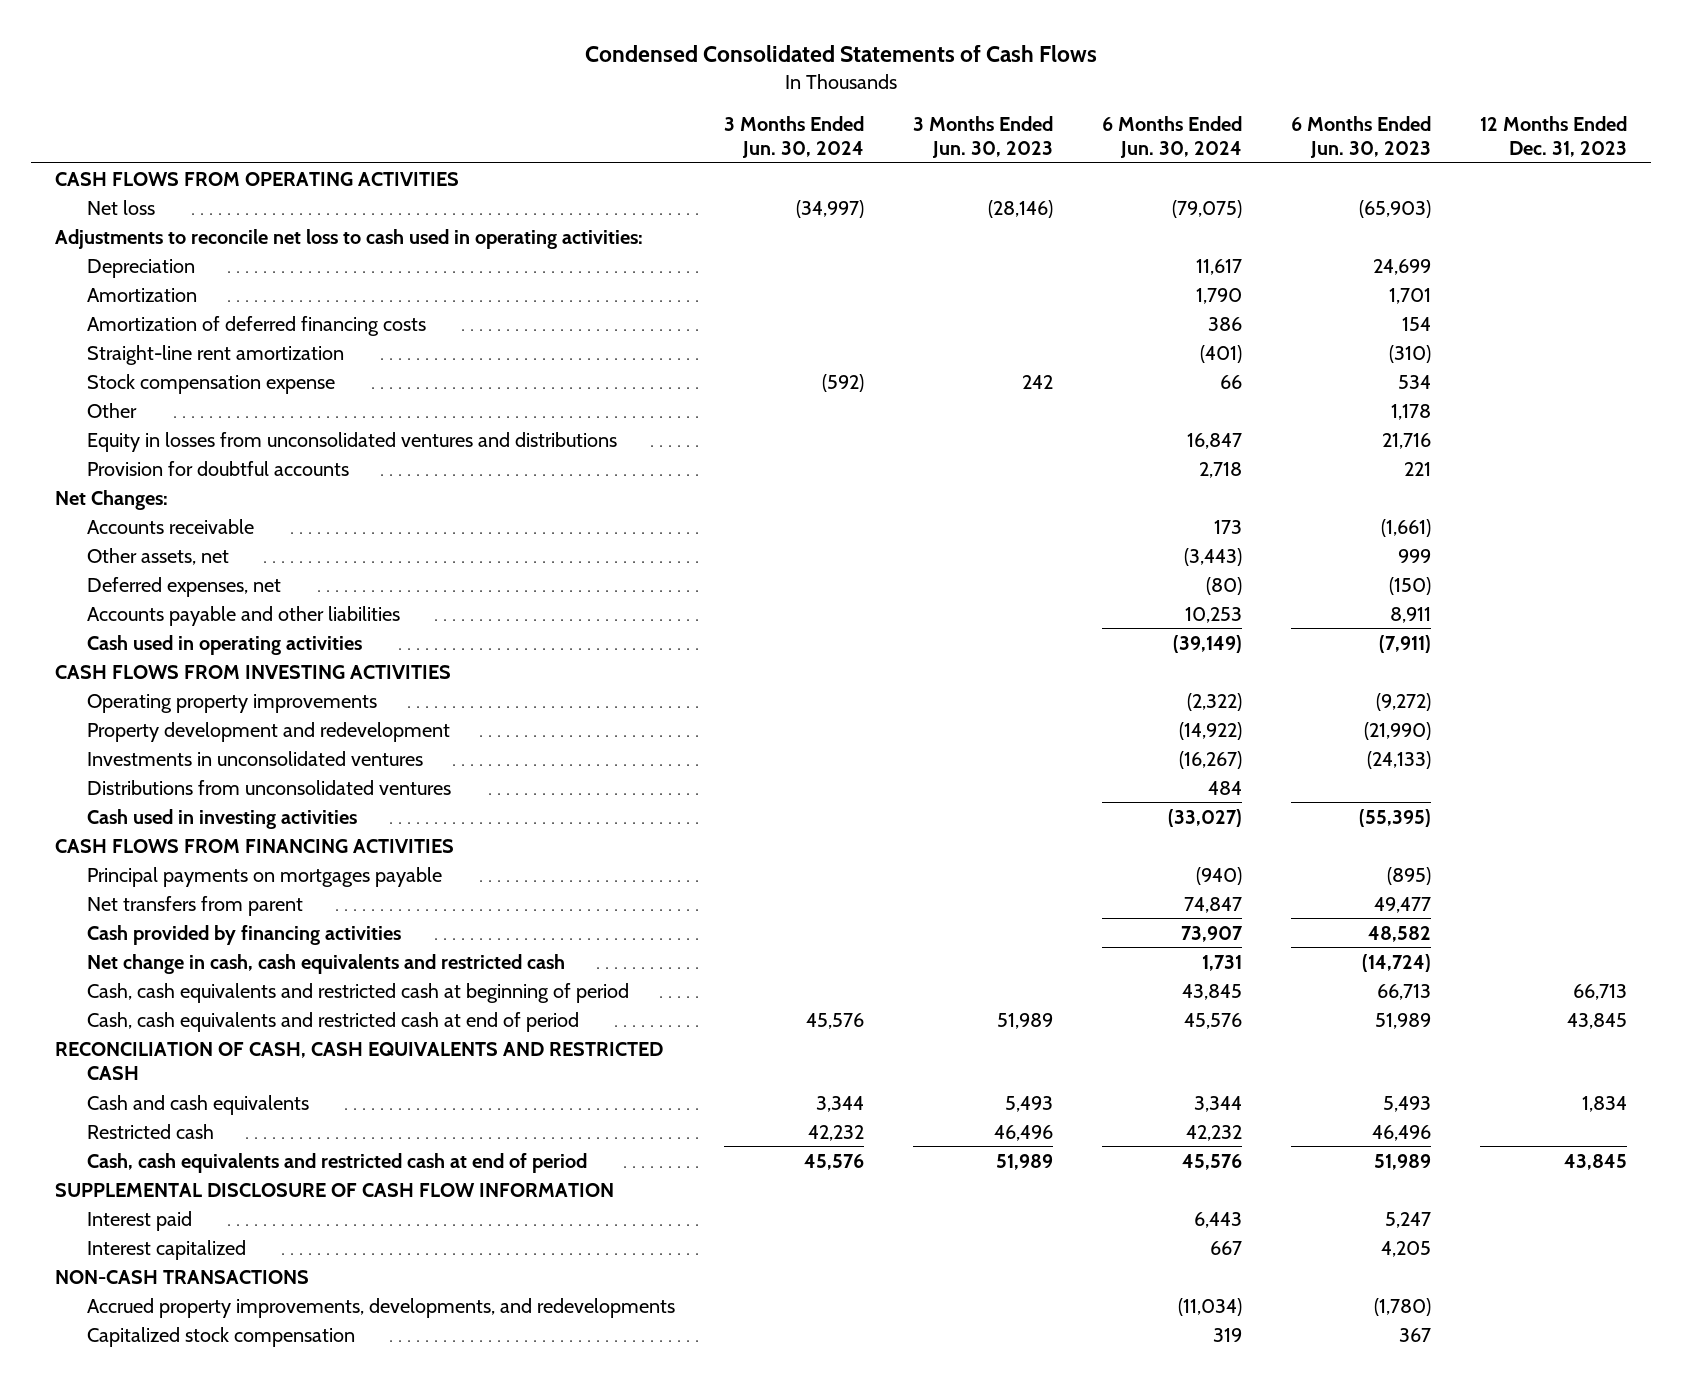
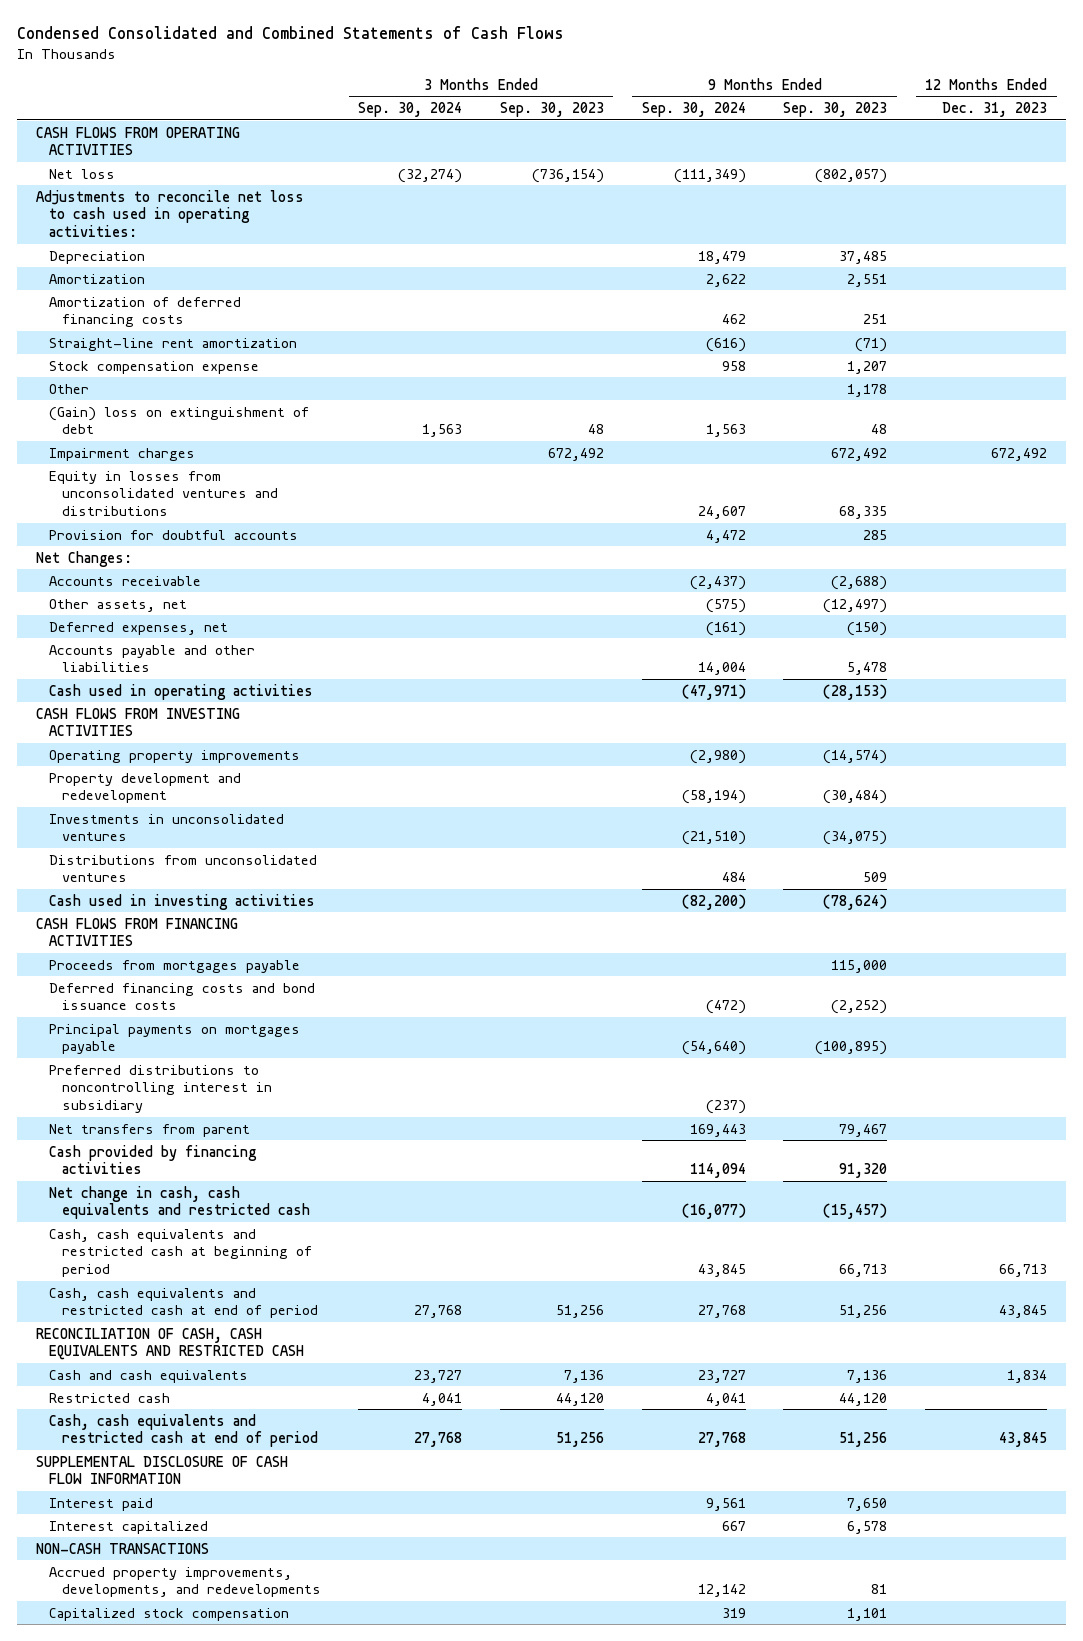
- Condensed Consolidated Statements of Cash Flows
+ Condensed Consolidated and Combined Statements of Cash Flows
- | 3 Months Ended Jun. 30, 2024 | 3 Months Ended Jun. 30, 2023 | 6 Months Ended Jun. 30, 2024 | 6 Months Ended Jun. 30, 2023 | 12 Months Ended Dec. 31, 2023
+ | 3 Months Ended Sep. 30, 2024 | 3 Months Ended Sep. 30, 2023 | 9 Months Ended Sep. 30, 2024 | 9 Months Ended Sep. 30, 2023 | 12 Months Ended Dec. 31, 2023
+ (Gain) loss on extinguishment of debt | 1,563 | 48 | 1,563 | 48 |
+ Impairment charges | | 672,492 | | 672,492 | 672,492
+ Proceeds from mortgages payable | | | | 115,000 |
+ Deferred financing costs and bond issuance costs | | | (472) | (2,252) |
+ Preferred distributions to noncontrolling interest in subsidiary | | | (237) | |

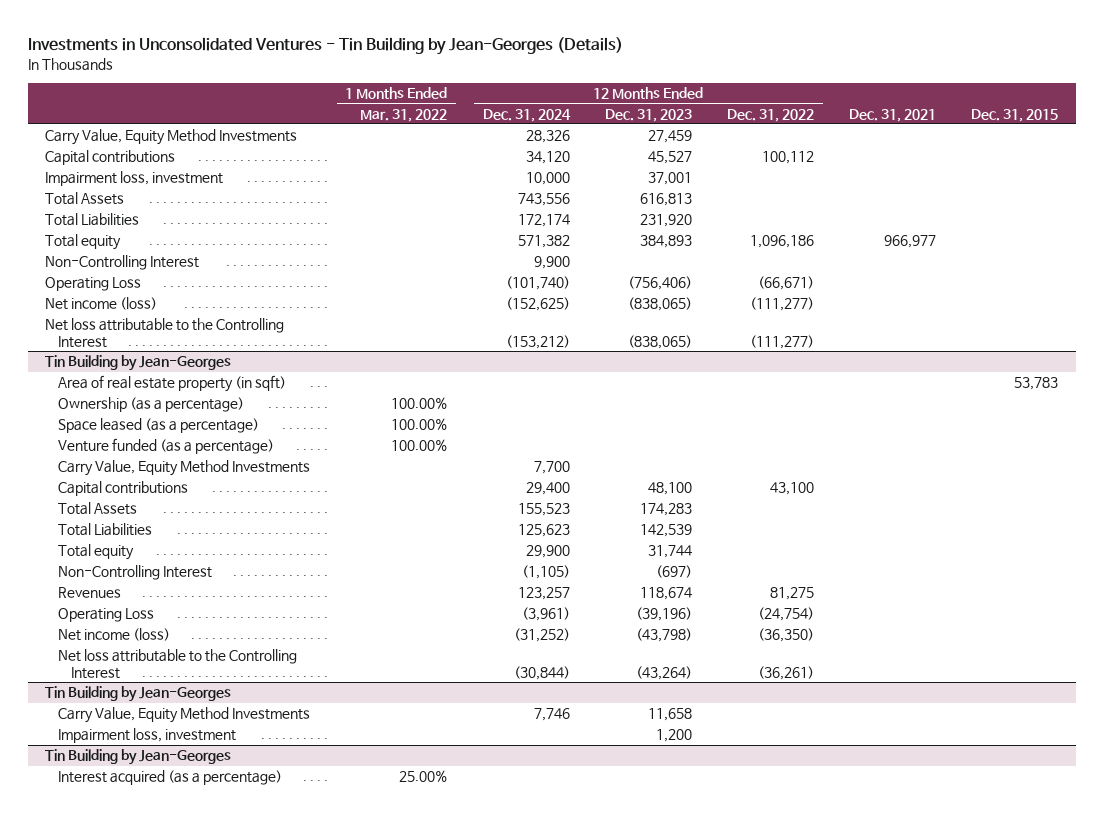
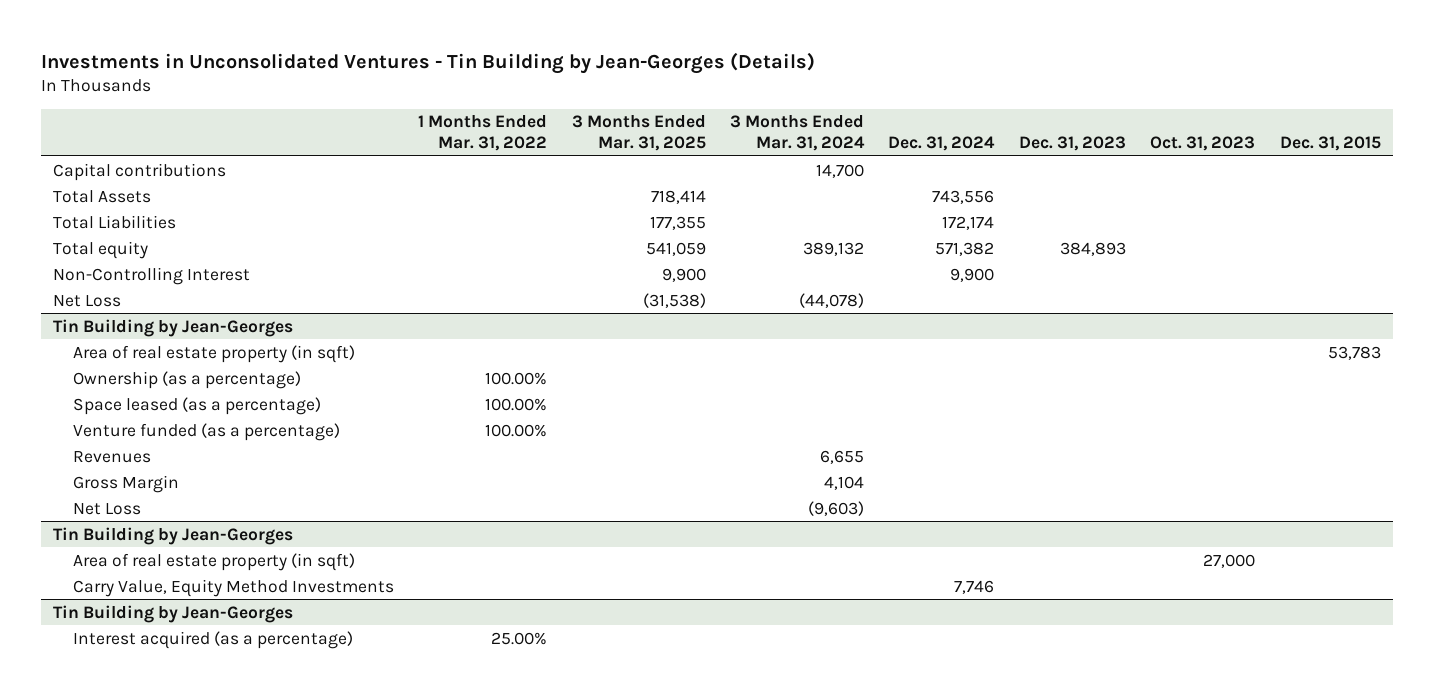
- | 1 Months Ended Mar. 31, 2022 | 12 Months Ended Dec. 31, 2024 | 12 Months Ended Dec. 31, 2023 | 12 Months Ended Dec. 31, 2022 | Dec. 31, 2021 | Dec. 31, 2015
+ | 1 Months Ended Mar. 31, 2022 | 3 Months Ended Mar. 31, 2025 | 3 Months Ended Mar. 31, 2024 | Dec. 31, 2024 | Dec. 31, 2023 | Oct. 31, 2023 | Dec. 31, 2015
- Carry Value, Equity Method Investments | | 28,326 | 27,459 | | |
- Impairment loss, investment | | 10,000 | 37,001 | | |
- Operating Loss | | (101,740) | (756,406) | (66,671) | |
- Net income (loss) | | (152,625) | (838,065) | (111,277) | |
- Net loss attributable to the Controlling Interest | | (153,212) | (838,065) | (111,277) | |
+ Net Loss | | (31,538) | (44,078) | | | |
@ Tin Building by Jean-Georges
- Carry Value, Equity Method Investments | | 7,700 | | | |
- Capital contributions | | 29,400 | 48,100 | 43,100 | |
- Total Assets | | 155,523 | 174,283 | | |
- Total Liabilities | | 125,623 | 142,539 | | |
- Total equity | | 29,900 | 31,744 | | |
- Non-Controlling Interest | | (1,105) | (697) | | |
- Operating Loss | | (3,961) | (39,196) | (24,754) | |
- Net income (loss) | | (31,252) | (43,798) | (36,350) | |
- Net loss attributable to the Controlling Interest | | (30,844) | (43,264) | (36,261) | |
+ Gross Margin | | | 4,104 | | | |
+ Net Loss | | | (9,603) | | | |
+ Area of real estate property (in sqft) | | | | | | 27,000 |
- Impairment loss, investment | | | 1,200 | | |

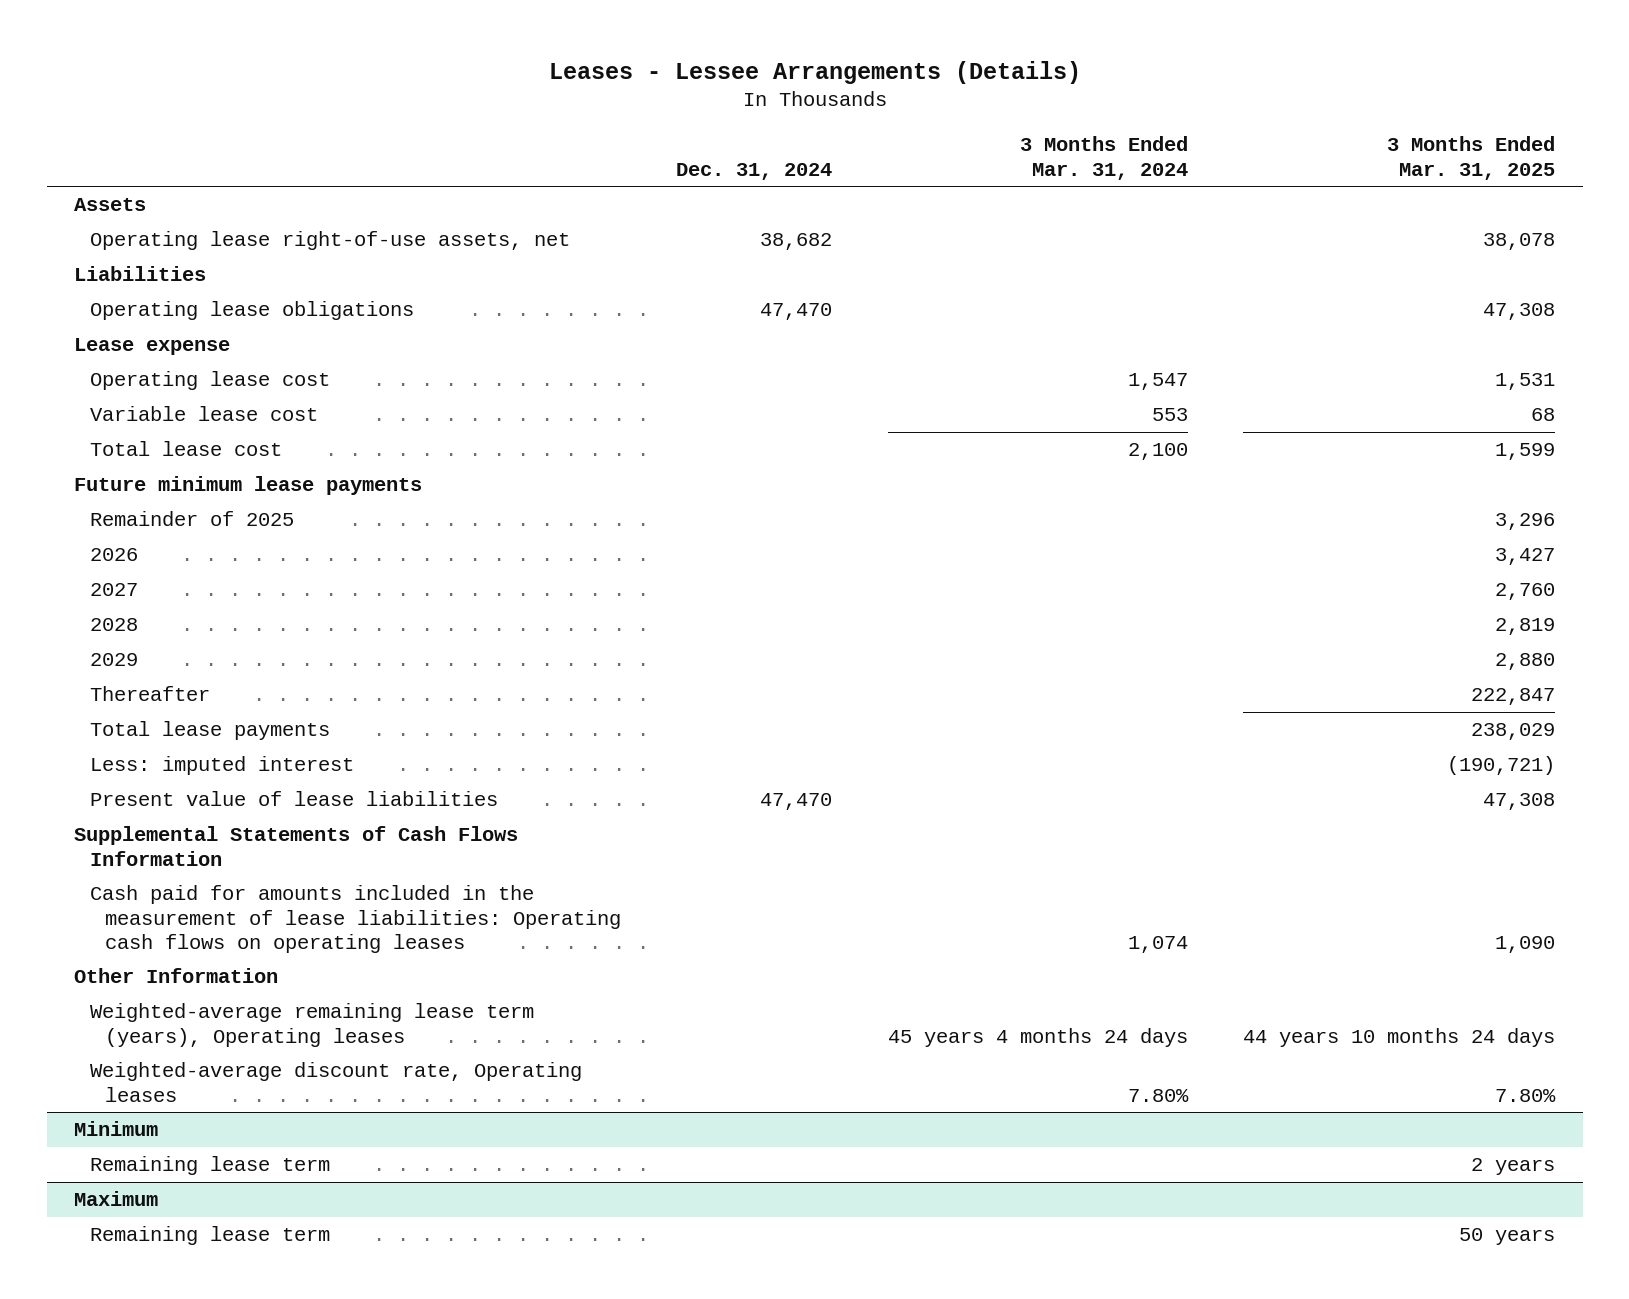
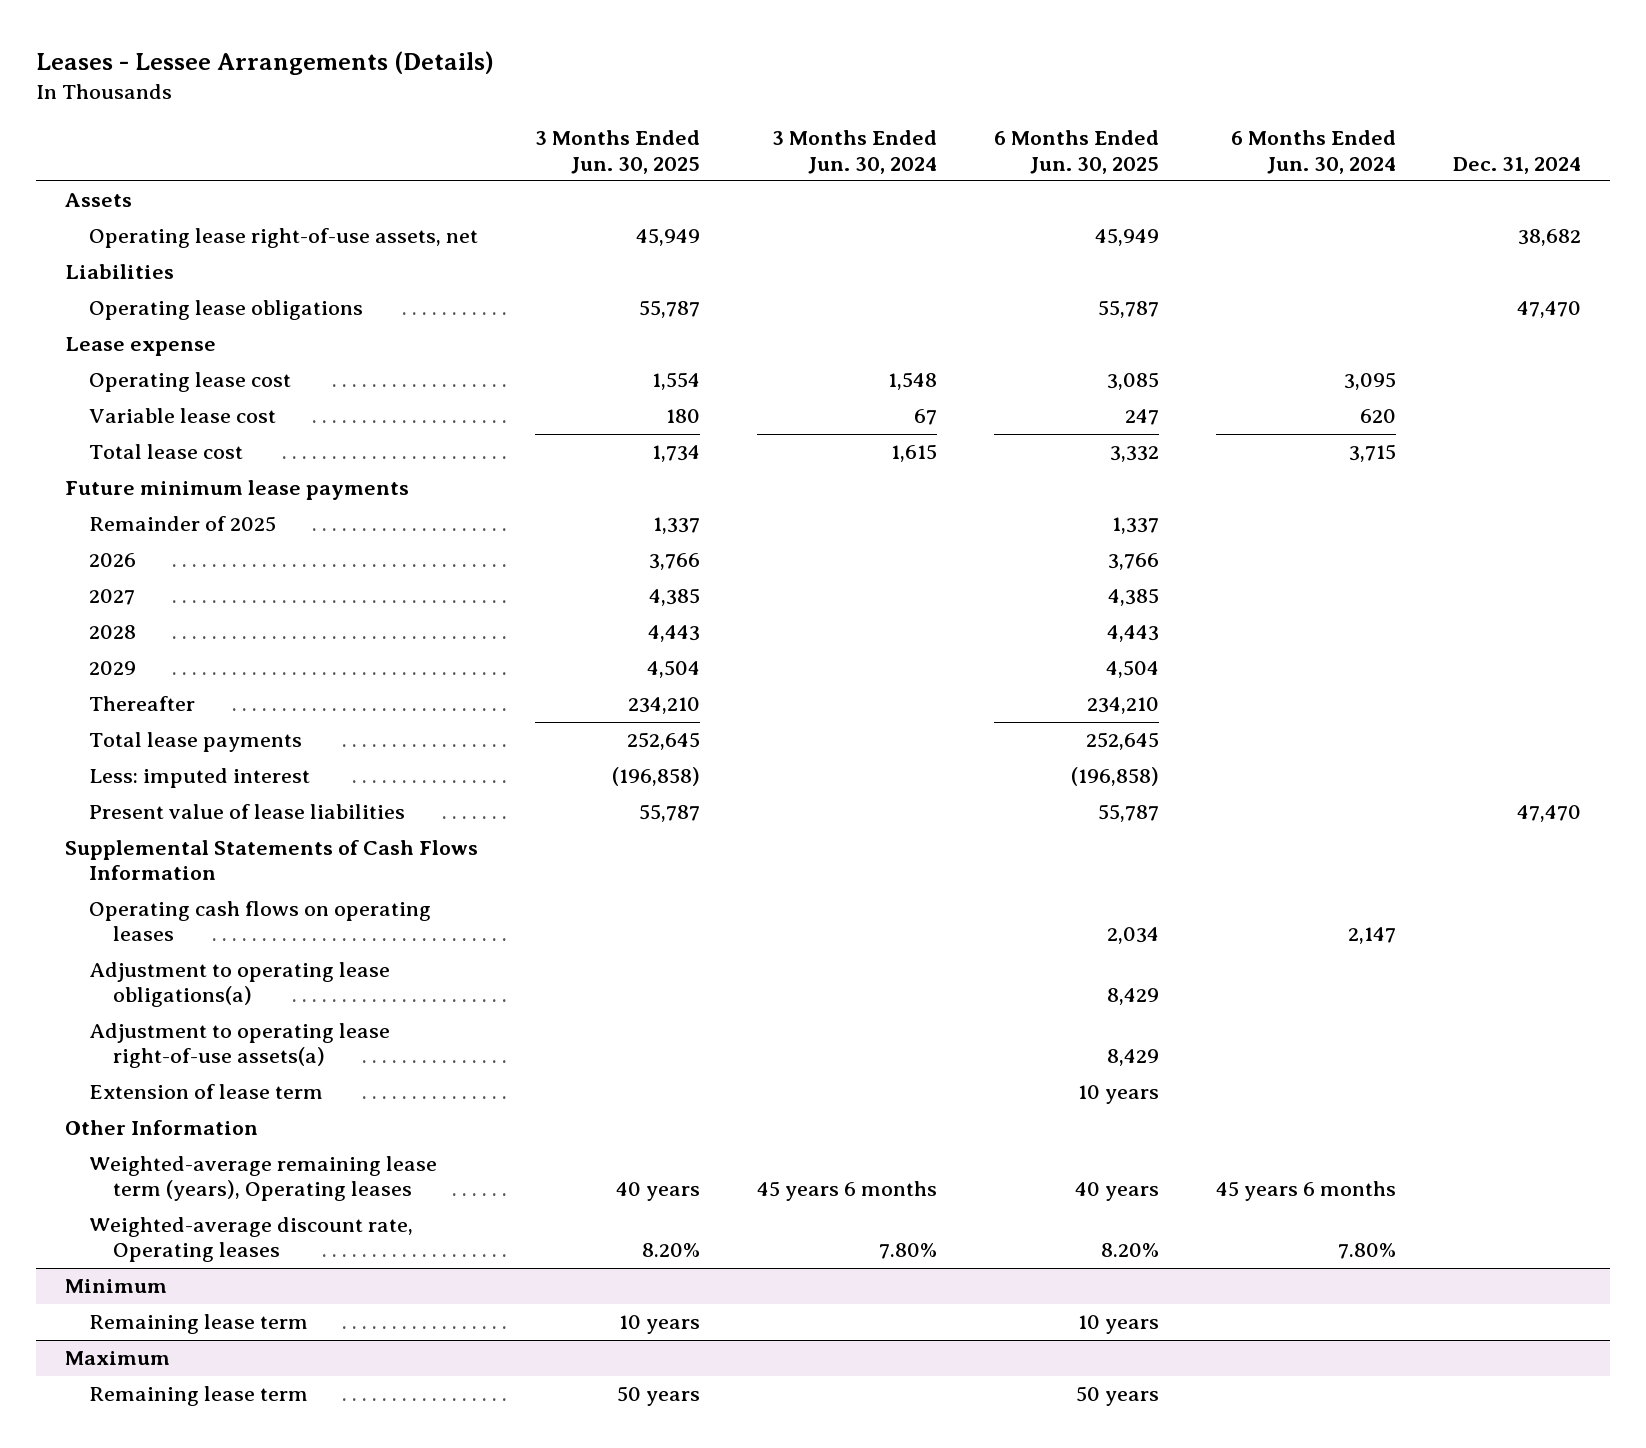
- | Dec. 31, 2024 | 3 Months Ended Mar. 31, 2024 | 3 Months Ended Mar. 31, 2025
+ | 3 Months Ended Jun. 30, 2025 | 3 Months Ended Jun. 30, 2024 | 6 Months Ended Jun. 30, 2025 | 6 Months Ended Jun. 30, 2024 | Dec. 31, 2024
- Cash paid for amounts included in the measurement of lease liabilities: Operating cash flows on operating leases | | 1,074 | 1,090
+ Operating cash flows on operating leases | | | 2,034 | 2,147 |
+ Adjustment to operating lease obligations(a) | | | 8,429 | |
+ Adjustment to operating lease right-of-use assets(a) | | | 8,429 | |
+ Extension of lease term | | | 10 years | |

